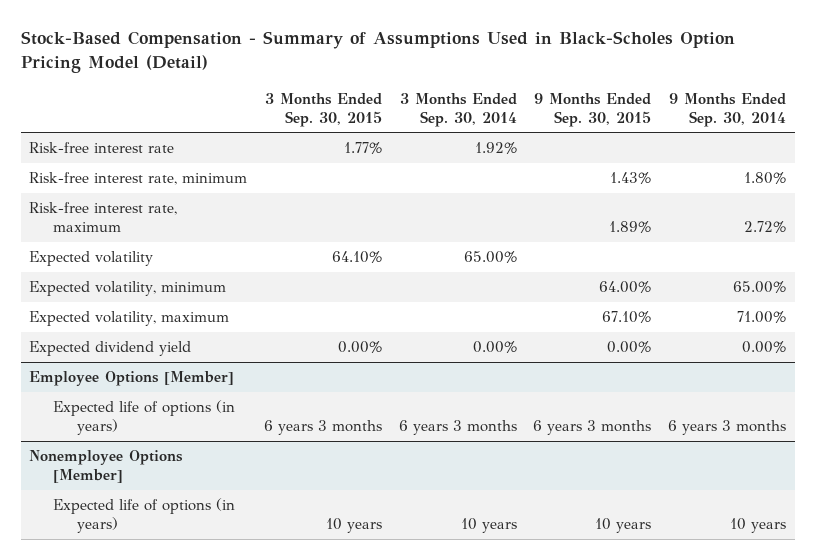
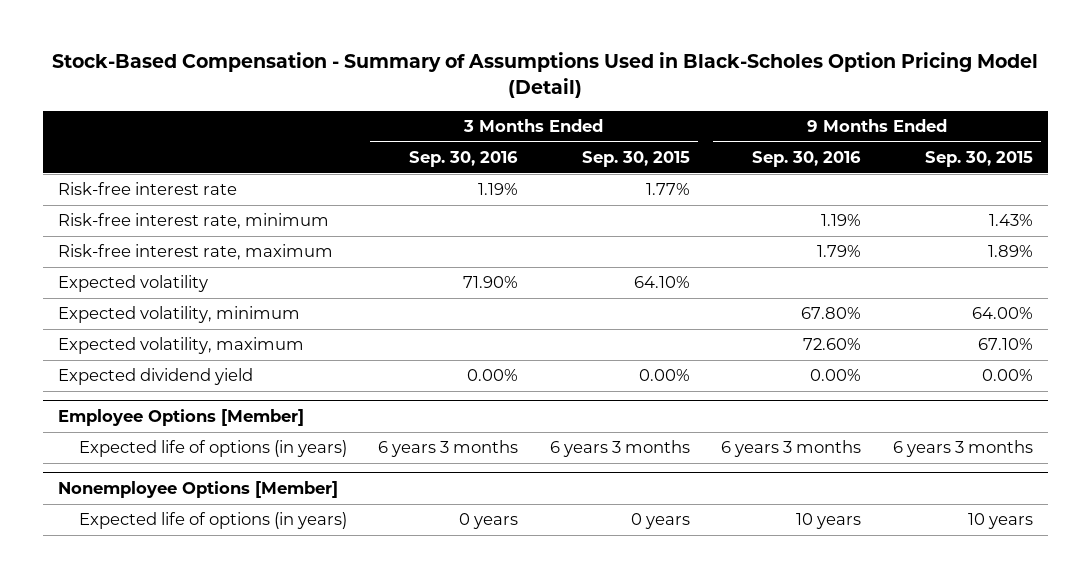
- | 3 Months Ended Sep. 30, 2015 | 3 Months Ended Sep. 30, 2014 | 9 Months Ended Sep. 30, 2015 | 9 Months Ended Sep. 30, 2014
+ | 3 Months Ended Sep. 30, 2016 | 3 Months Ended Sep. 30, 2015 | 9 Months Ended Sep. 30, 2016 | 9 Months Ended Sep. 30, 2015
@ Nonemployee Options [Member]
- Expected life of options (in years) | 10 years | 10 years | 10 years | 10 years
+ Expected life of options (in years) | 0 years | 0 years | 10 years | 10 years

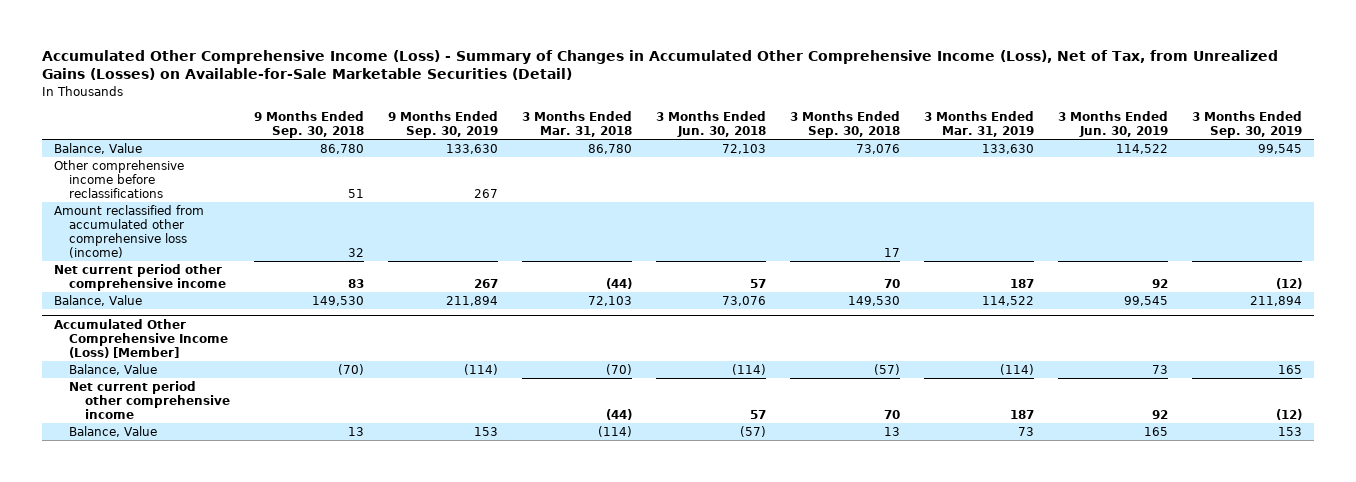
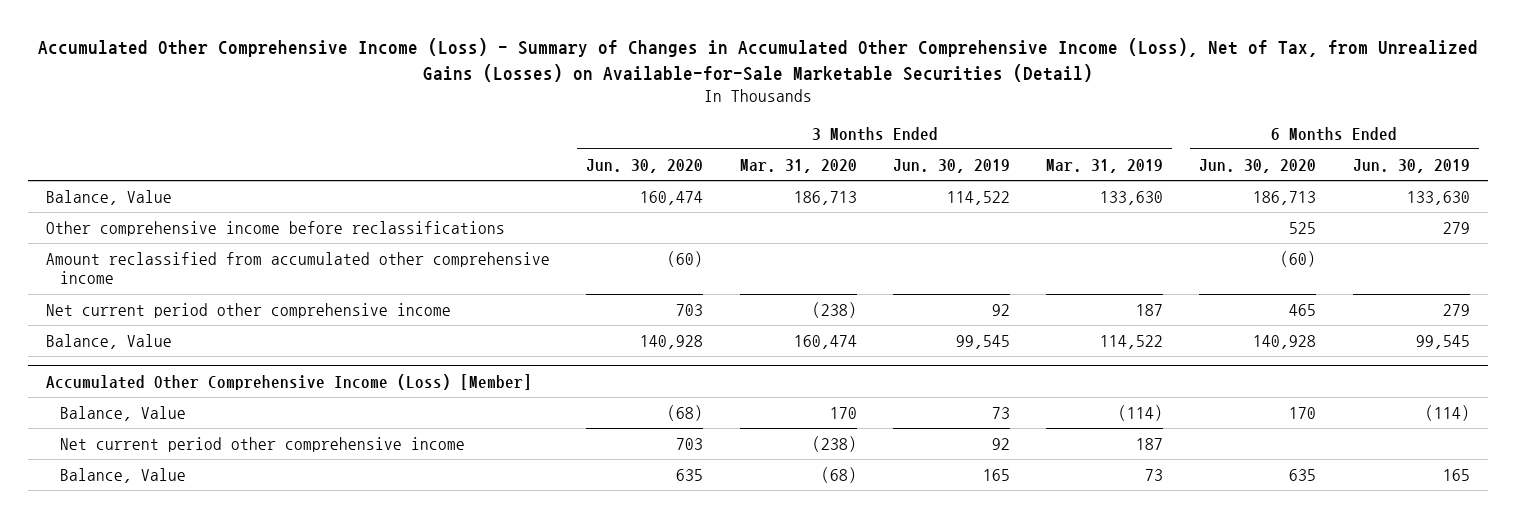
- | 9 Months Ended Sep. 30, 2018 | 9 Months Ended Sep. 30, 2019 | 3 Months Ended Mar. 31, 2018 | 3 Months Ended Jun. 30, 2018 | 3 Months Ended Sep. 30, 2018 | 3 Months Ended Mar. 31, 2019 | 3 Months Ended Jun. 30, 2019 | 3 Months Ended Sep. 30, 2019
+ | 3 Months Ended Jun. 30, 2020 | 3 Months Ended Mar. 31, 2020 | 3 Months Ended Jun. 30, 2019 | 3 Months Ended Mar. 31, 2019 | 6 Months Ended Jun. 30, 2020 | 6 Months Ended Jun. 30, 2019
- Amount reclassified from accumulated other comprehensive loss (income) | 32 | | | | 17 | | |
+ Amount reclassified from accumulated other comprehensive income | (60) | | | | (60) |

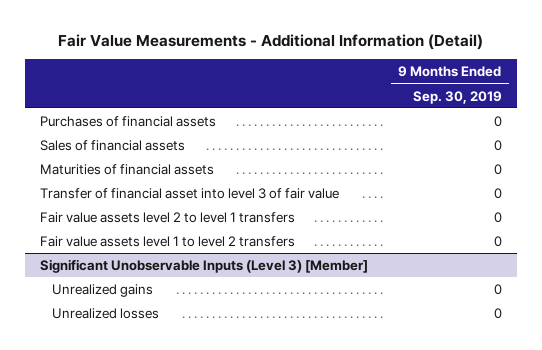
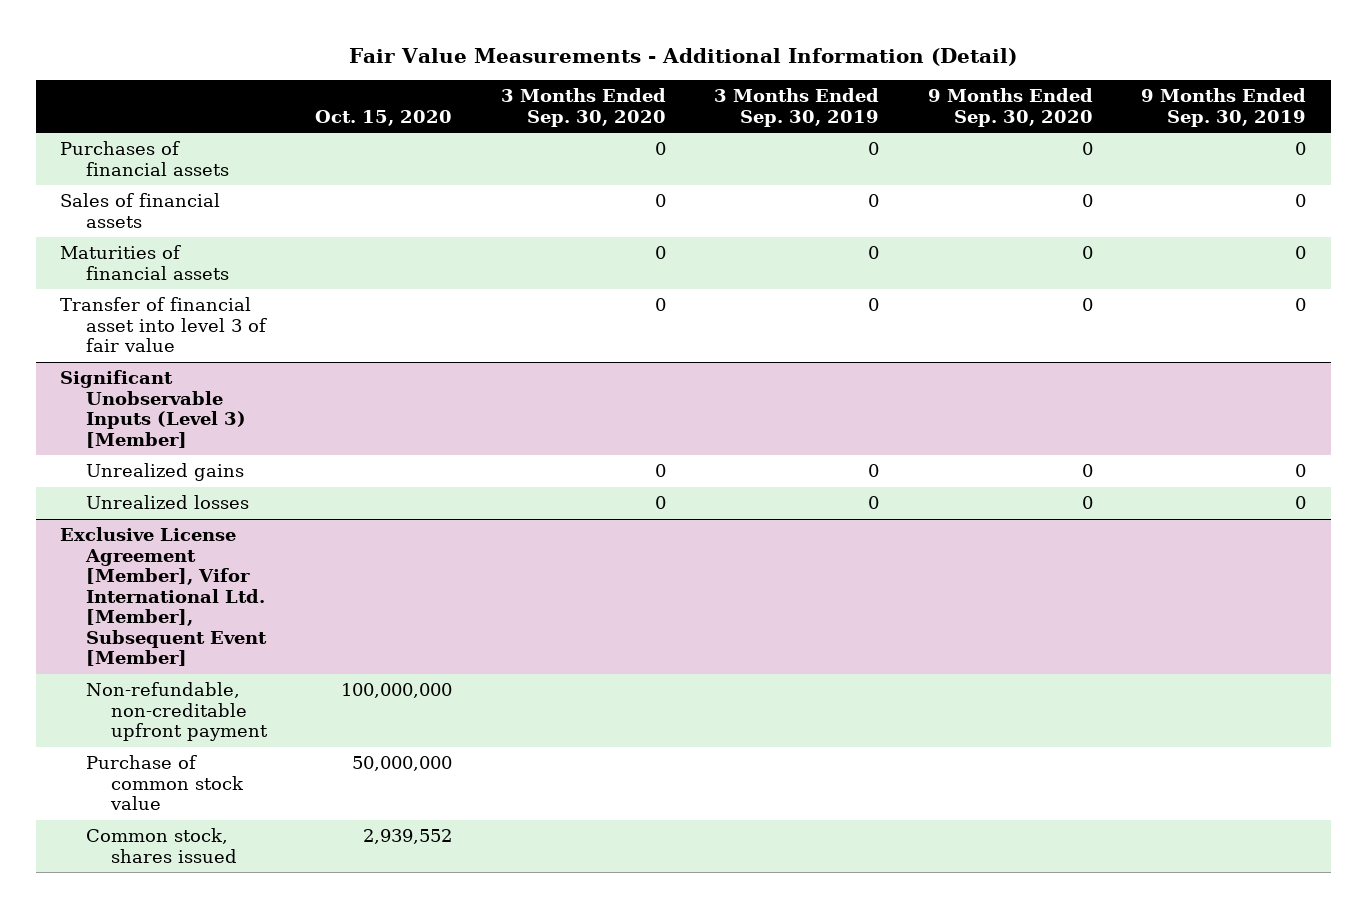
- | 9 Months Ended Sep. 30, 2019
+ | Oct. 15, 2020 | 3 Months Ended Sep. 30, 2020 | 3 Months Ended Sep. 30, 2019 | 9 Months Ended Sep. 30, 2020 | 9 Months Ended Sep. 30, 2019
- Fair value assets level 2 to level 1 transfers | 0
- Fair value assets level 1 to level 2 transfers | 0
+ Exclusive License Agreement [Member], Vifor International Ltd. [Member], Subsequent Event [Member]
+ Non-refundable, non-creditable upfront payment | 100,000,000 | | | |
+ Purchase of common stock value | 50,000,000 | | | |
+ Common stock, shares issued | 2,939,552 | | | |

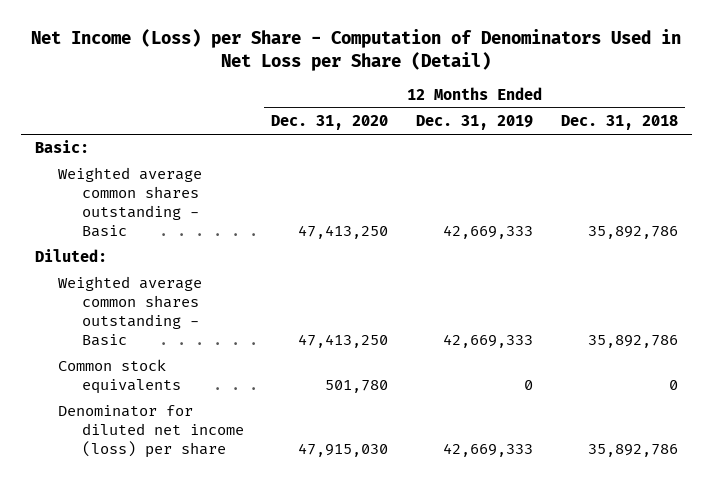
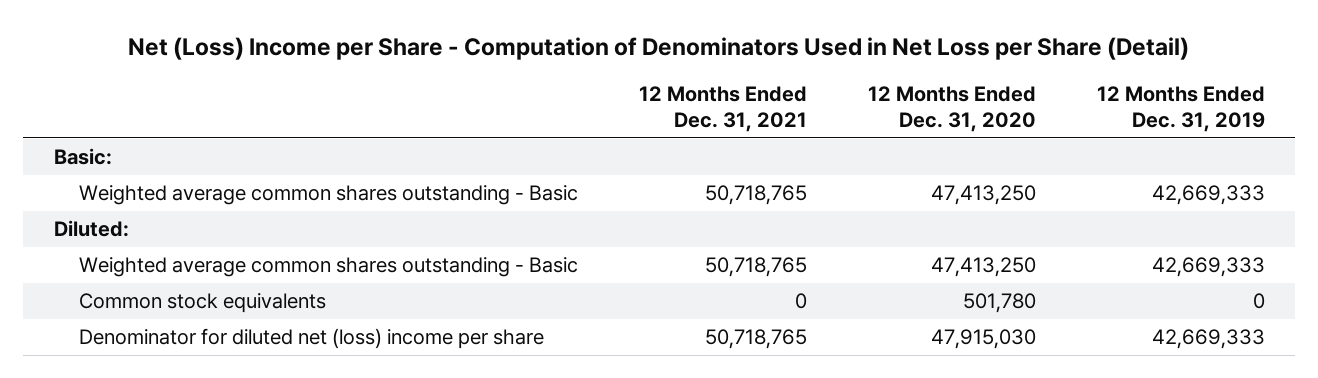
- Net Income (Loss) per Share - Computation of Denominators Used in Net Loss per Share (Detail)
+ Net (Loss) Income per Share - Computation of Denominators Used in Net Loss per Share (Detail)
- | 12 Months Ended Dec. 31, 2020 | 12 Months Ended Dec. 31, 2019 | 12 Months Ended Dec. 31, 2018
+ | 12 Months Ended Dec. 31, 2021 | 12 Months Ended Dec. 31, 2020 | 12 Months Ended Dec. 31, 2019
- Denominator for diluted net income (loss) per share | 47,915,030 | 42,669,333 | 35,892,786
+ Denominator for diluted net (loss) income per share | 50,718,765 | 47,915,030 | 42,669,333

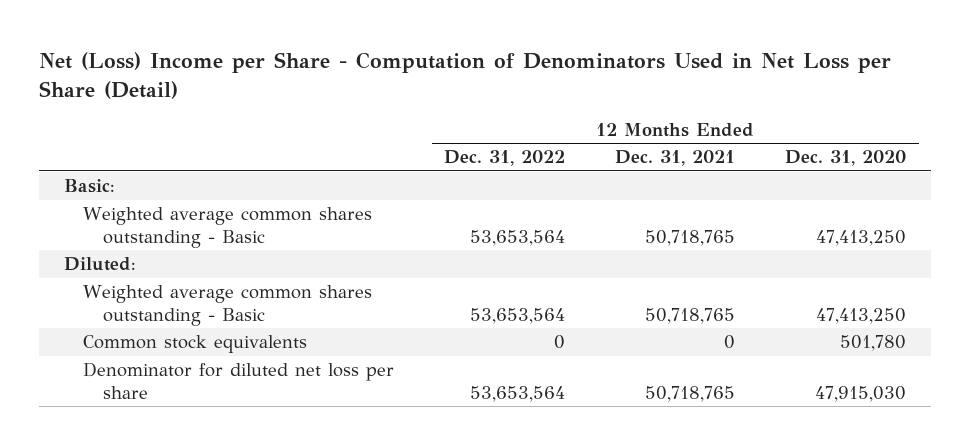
- | 12 Months Ended Dec. 31, 2021 | 12 Months Ended Dec. 31, 2020 | 12 Months Ended Dec. 31, 2019
+ | 12 Months Ended Dec. 31, 2022 | 12 Months Ended Dec. 31, 2021 | 12 Months Ended Dec. 31, 2020
- Denominator for diluted net (loss) income per share | 50,718,765 | 47,915,030 | 42,669,333
+ Denominator for diluted net loss per share | 53,653,564 | 50,718,765 | 47,915,030

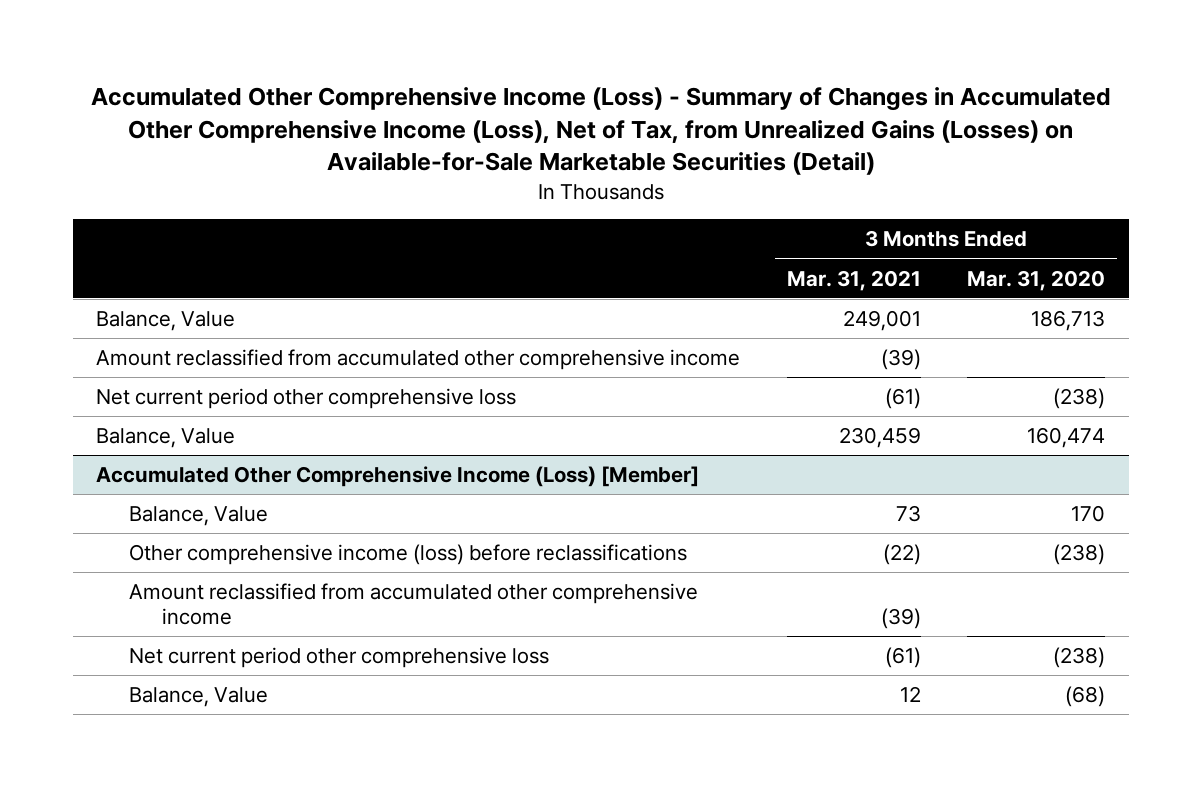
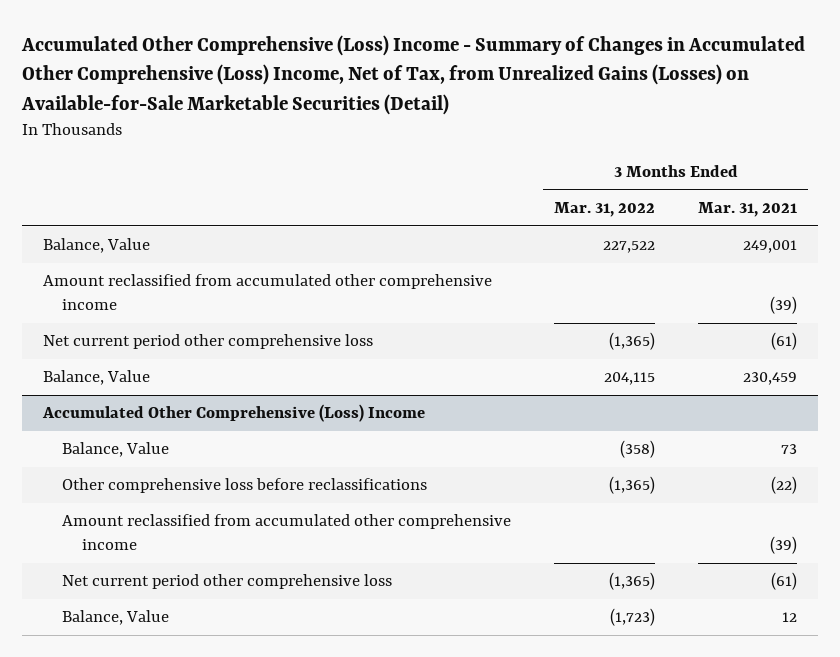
- Accumulated Other Comprehensive Income (Loss) - Summary of Changes in Accumulated Other Comprehensive Income (Loss), Net of Tax, from Unrealized Gains (Losses) on Available-for-Sale Marketable Securities (Detail)
+ Accumulated Other Comprehensive (Loss) Income - Summary of Changes in Accumulated Other Comprehensive (Loss) Income, Net of Tax, from Unrealized Gains (Losses) on Available-for-Sale Marketable Securities (Detail)
- | 3 Months Ended Mar. 31, 2021 | 3 Months Ended Mar. 31, 2020
+ | 3 Months Ended Mar. 31, 2022 | 3 Months Ended Mar. 31, 2021
- Accumulated Other Comprehensive Income (Loss) [Member]
+ Accumulated Other Comprehensive (Loss) Income
- Other comprehensive income (loss) before reclassifications | (22) | (238)
+ Other comprehensive loss before reclassifications | (1,365) | (22)

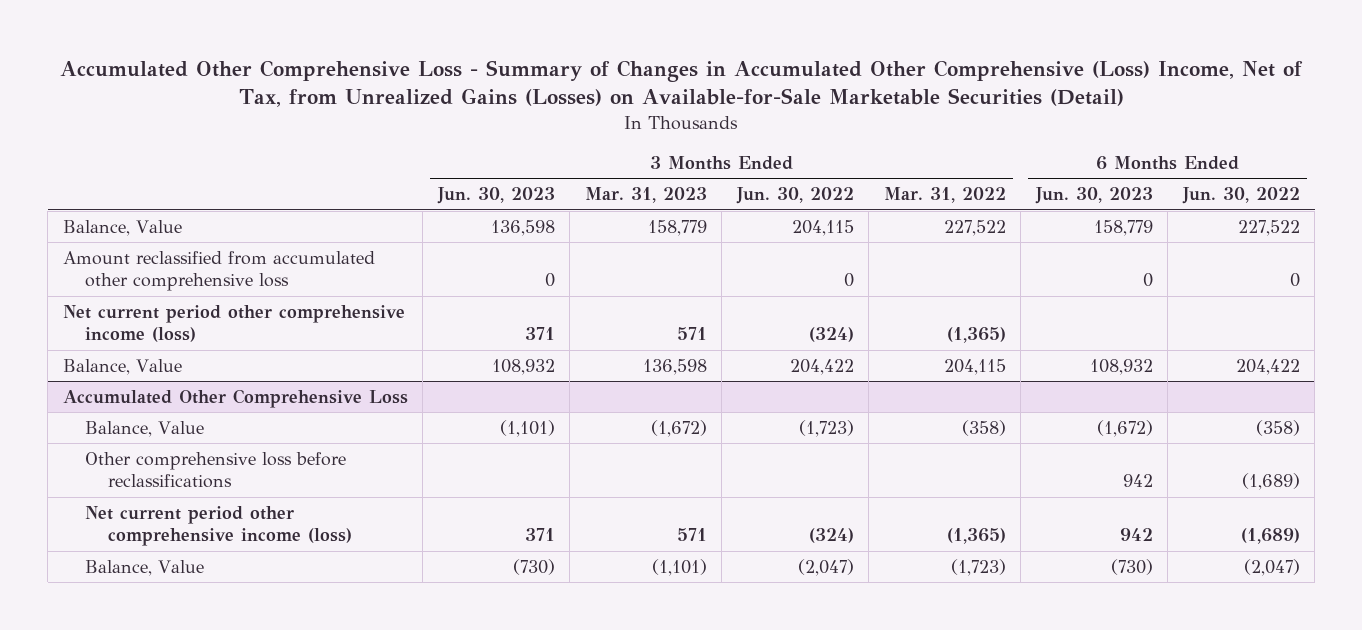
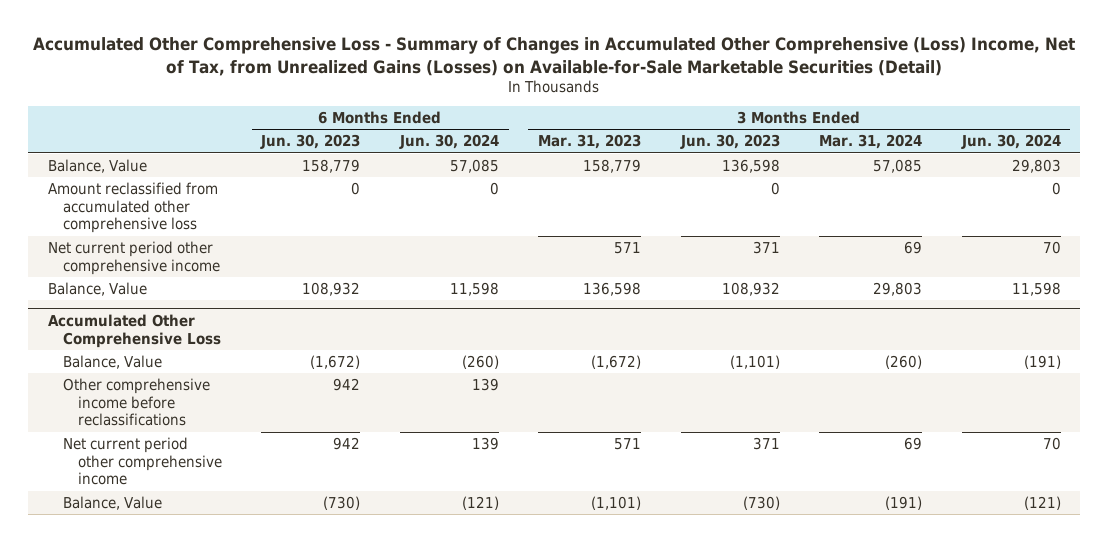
- | 3 Months Ended Jun. 30, 2023 | 3 Months Ended Mar. 31, 2023 | 3 Months Ended Jun. 30, 2022 | 3 Months Ended Mar. 31, 2022 | 6 Months Ended Jun. 30, 2023 | 6 Months Ended Jun. 30, 2022
+ | 6 Months Ended Jun. 30, 2023 | 6 Months Ended Jun. 30, 2024 | 3 Months Ended Mar. 31, 2023 | 3 Months Ended Jun. 30, 2023 | 3 Months Ended Mar. 31, 2024 | 3 Months Ended Jun. 30, 2024
- Net current period other comprehensive income (loss) | 371 | 571 | (324) | (1,365) | |
+ Net current period other comprehensive income | | | 571 | 371 | 69 | 70
@ Accumulated Other Comprehensive Loss
- Other comprehensive loss before reclassifications | | | | | 942 | (1,689)
- Net current period other comprehensive income (loss) | 371 | 571 | (324) | (1,365) | 942 | (1,689)
+ Other comprehensive income before reclassifications | 942 | 139 | | | |
+ Net current period other comprehensive income | 942 | 139 | 571 | 371 | 69 | 70

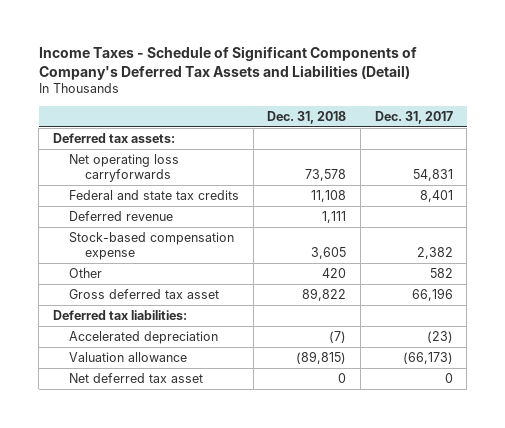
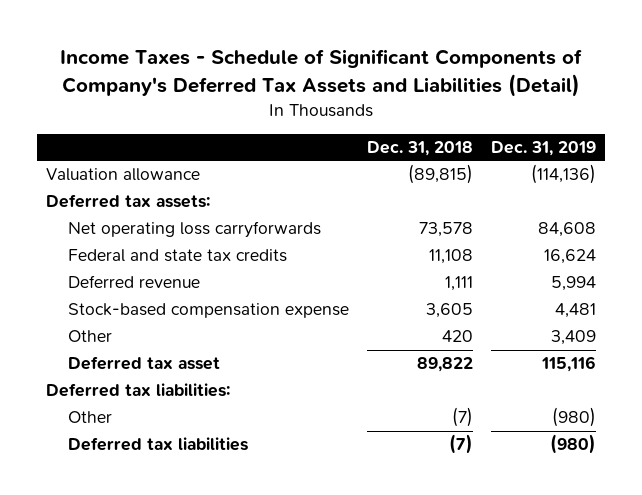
- | Dec. 31, 2018 | Dec. 31, 2017
+ | Dec. 31, 2018 | Dec. 31, 2019
moved up: Valuation allowance | (89,815) | (114,136)
- Gross deferred tax asset | 89,822 | 66,196
+ Deferred tax asset | 89,822 | 115,116
- Accelerated depreciation | (7) | (23)
- Net deferred tax asset | 0 | 0
+ Other | (7) | (980)
+ Deferred tax liabilities | (7) | (980)

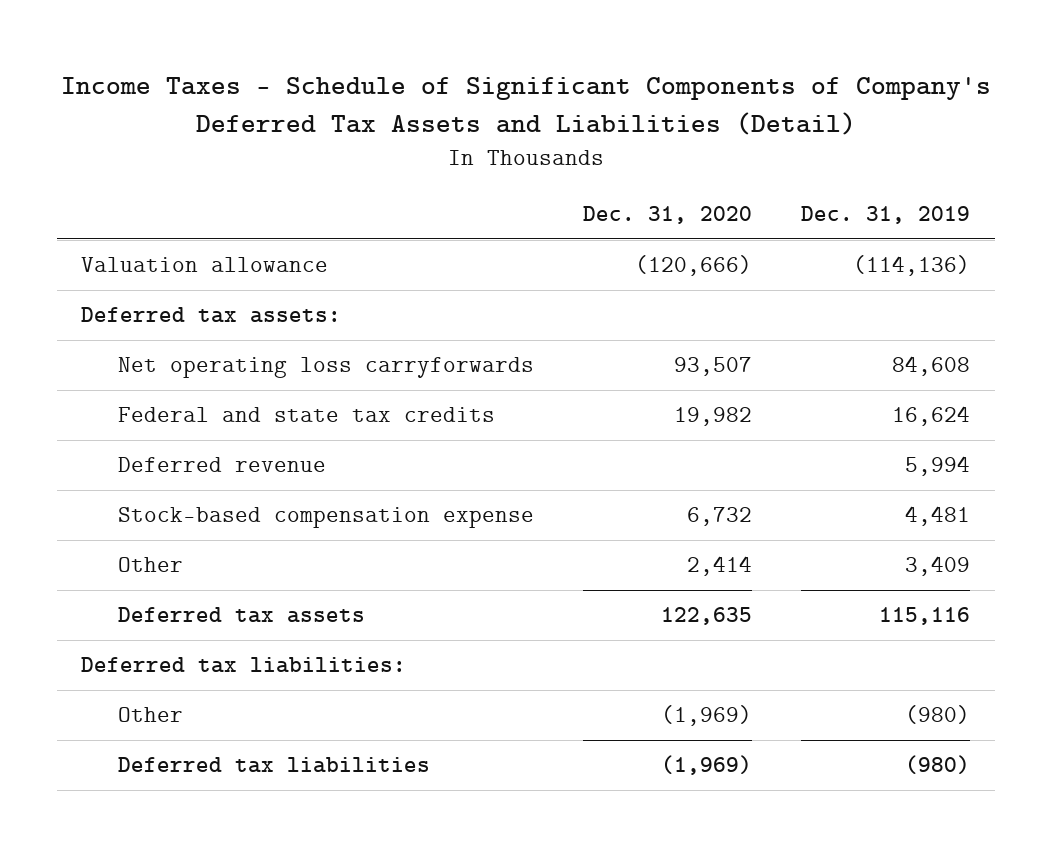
- | Dec. 31, 2018 | Dec. 31, 2019
+ | Dec. 31, 2020 | Dec. 31, 2019
- Deferred tax asset | 89,822 | 115,116
+ Deferred tax assets | 122,635 | 115,116

